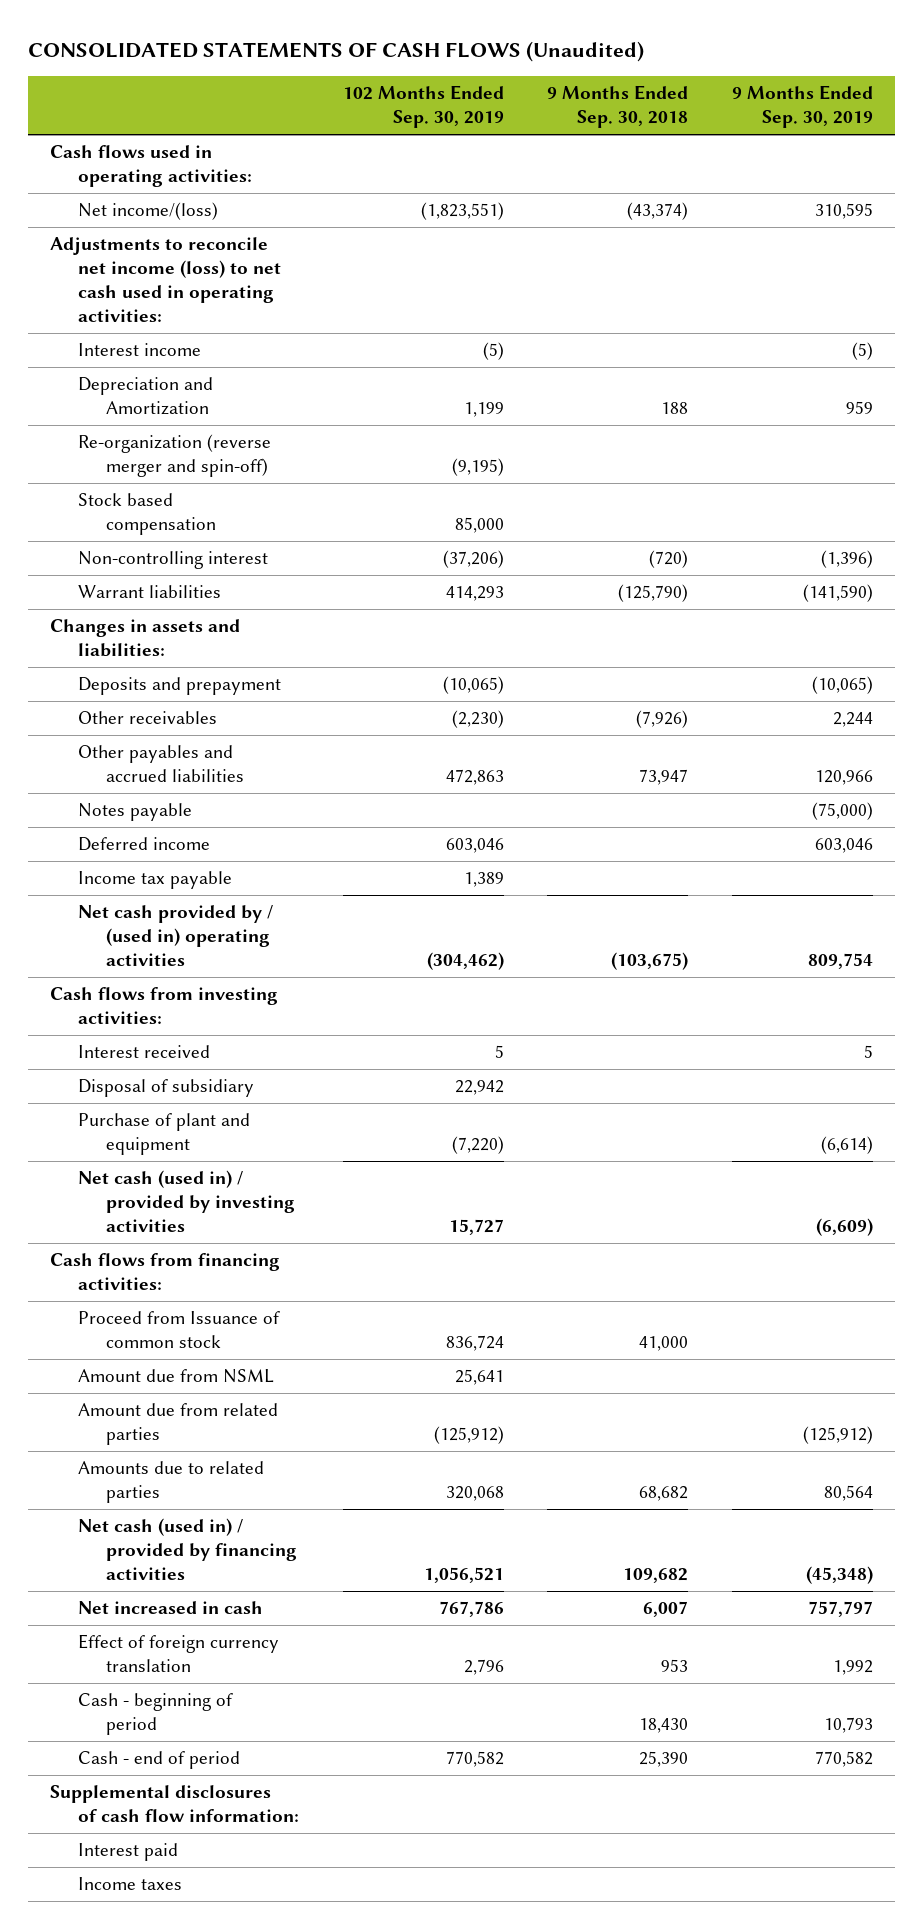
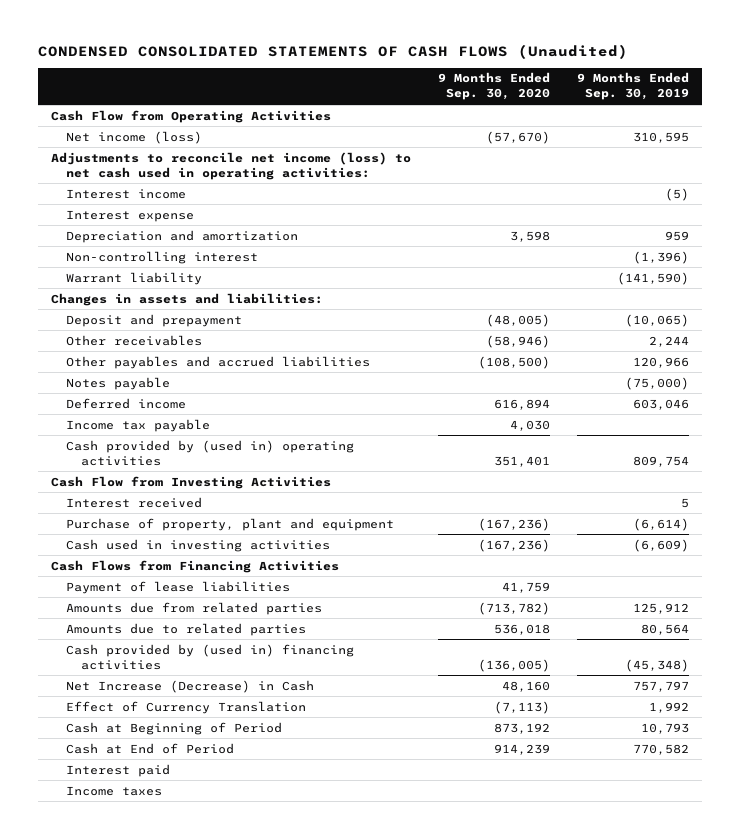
- CONSOLIDATED STATEMENTS OF CASH FLOWS (Unaudited)
+ CONDENSED CONSOLIDATED STATEMENTS OF CASH FLOWS (Unaudited)
- | 102 Months Ended Sep. 30, 2019 | 9 Months Ended Sep. 30, 2018 | 9 Months Ended Sep. 30, 2019
+ | 9 Months Ended Sep. 30, 2020 | 9 Months Ended Sep. 30, 2019
- Cash flows used in operating activities:
- Net income/(loss) | (1,823,551) | (43,374) | 310,595
+ Cash Flow from Operating Activities
+ Net income (loss) | (57,670) | 310,595
- Depreciation and Amortization | 1,199 | 188 | 959
- Re-organization (reverse merger and spin-off) | (9,195) | |
- Stock based compensation | 85,000 | |
+ Interest expense
+ Depreciation and amortization | 3,598 | 959
- Warrant liabilities | 414,293 | (125,790) | (141,590)
+ Warrant liability | | (141,590)
- Deposits and prepayment | (10,065) | | (10,065)
+ Deposit and prepayment | (48,005) | (10,065)
- Net cash provided by / (used in) operating activities | (304,462) | (103,675) | 809,754
- Cash flows from investing activities:
+ Cash provided by (used in) operating activities | 351,401 | 809,754
+ Cash Flow from Investing Activities
- Disposal of subsidiary | 22,942 | |
- Purchase of plant and equipment | (7,220) | | (6,614)
- Net cash (used in) / provided by investing activities | 15,727 | | (6,609)
- Cash flows from financing activities:
- Proceed from Issuance of common stock | 836,724 | 41,000 |
- Amount due from NSML | 25,641 | |
- Amount due from related parties | (125,912) | | (125,912)
+ Purchase of property, plant and equipment | (167,236) | (6,614)
+ Cash used in investing activities | (167,236) | (6,609)
+ Cash Flows from Financing Activities
+ Payment of lease liabilities | 41,759 |
+ Amounts due from related parties | (713,782) | 125,912
- Net cash (used in) / provided by financing activities | 1,056,521 | 109,682 | (45,348)
- Net increased in cash | 767,786 | 6,007 | 757,797
- Effect of foreign currency translation | 2,796 | 953 | 1,992
- Cash - beginning of period | | 18,430 | 10,793
- Cash - end of period | 770,582 | 25,390 | 770,582
- Supplemental disclosures of cash flow information:
+ Cash provided by (used in) financing activities | (136,005) | (45,348)
+ Net Increase (Decrease) in Cash | 48,160 | 757,797
+ Effect of Currency Translation | (7,113) | 1,992
+ Cash at Beginning of Period | 873,192 | 10,793
+ Cash at End of Period | 914,239 | 770,582

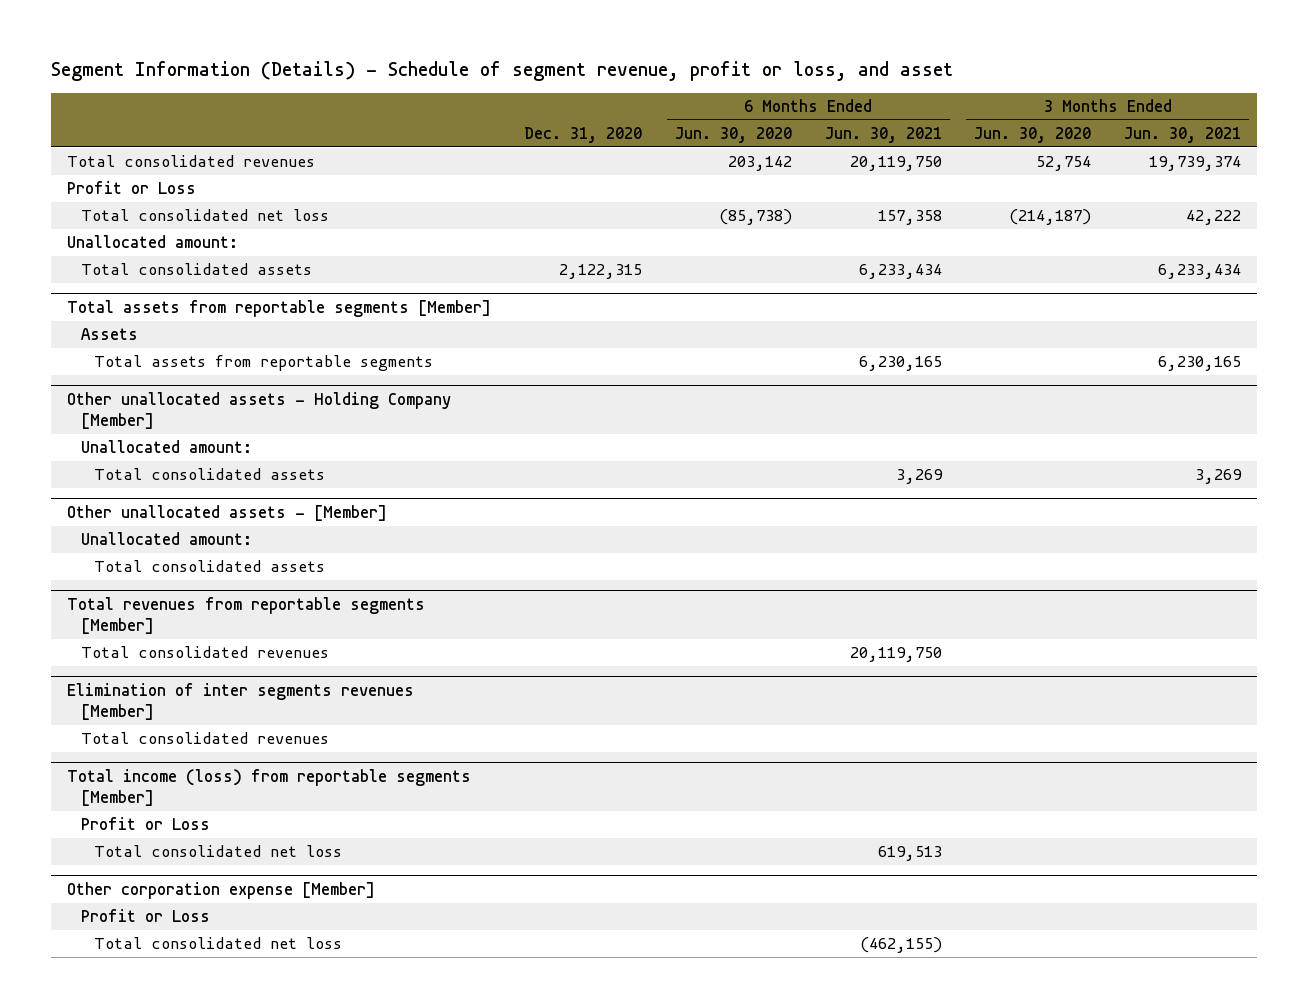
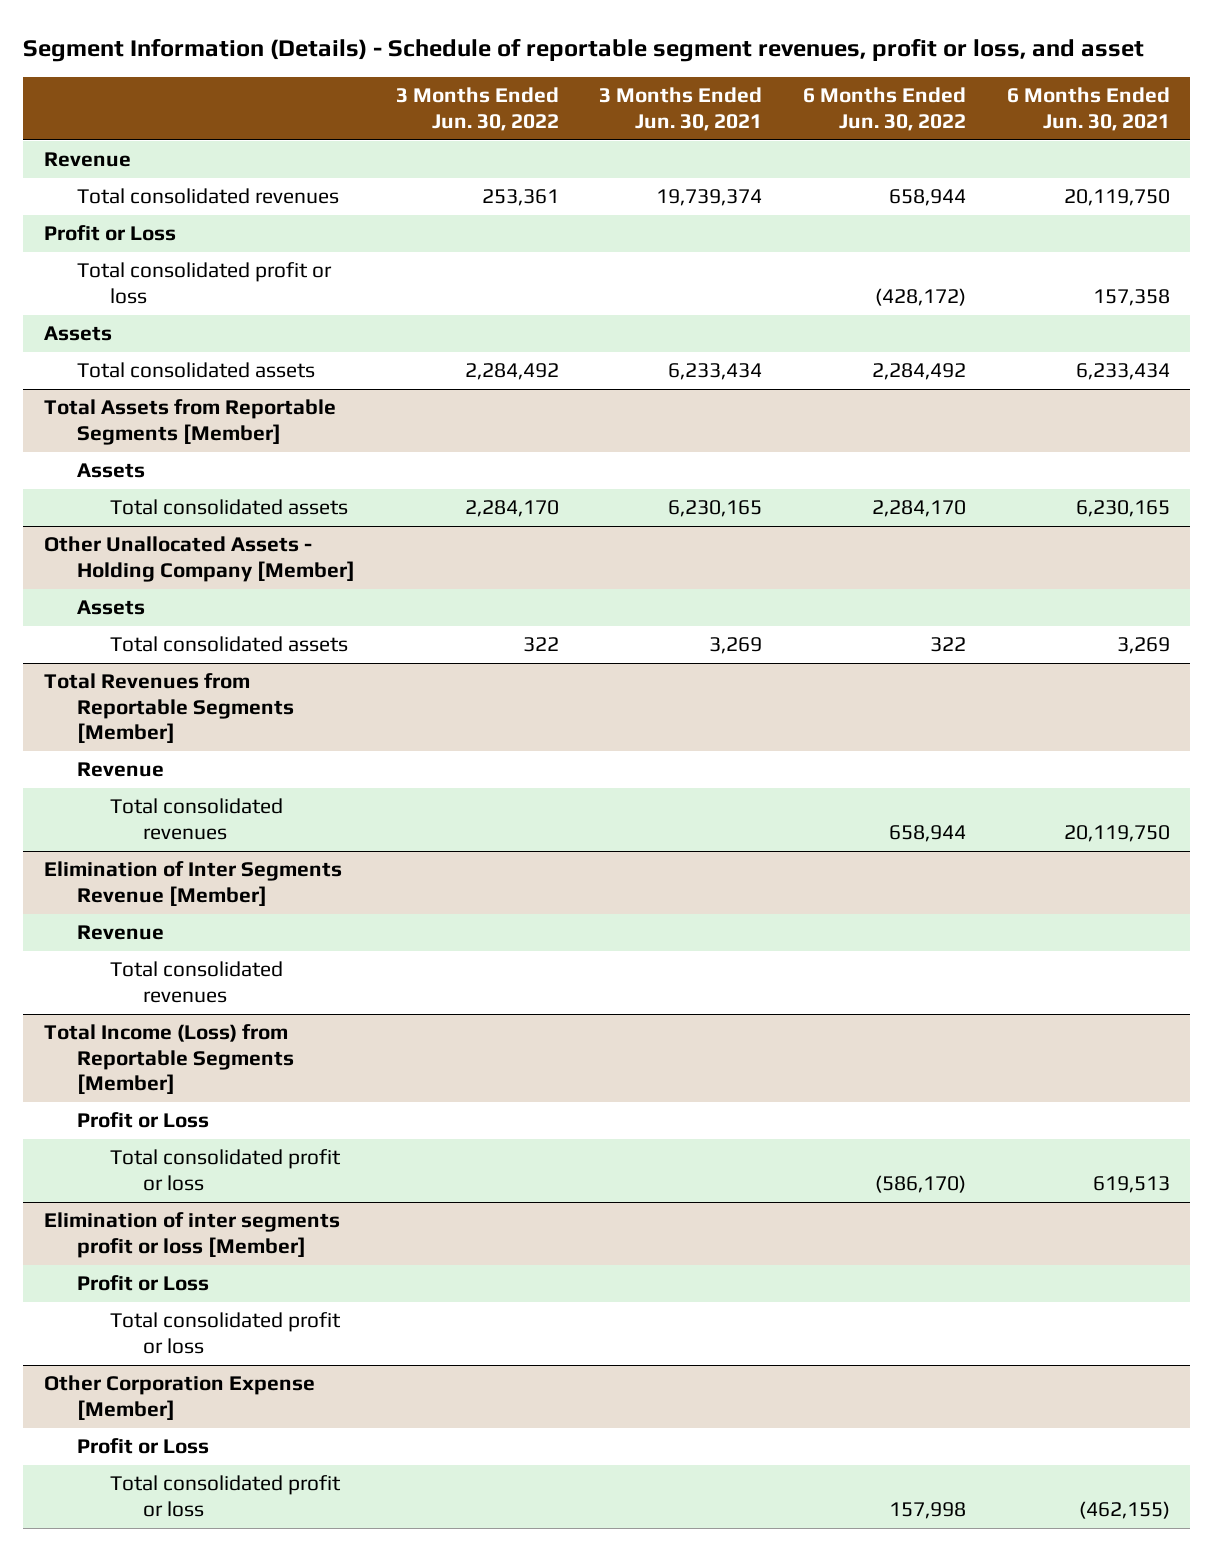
- Segment Information (Details) - Schedule of segment revenue, profit or loss, and asset
+ Segment Information (Details) - Schedule of reportable segment revenues, profit or loss, and asset
- | Dec. 31, 2020 | 6 Months Ended Jun. 30, 2020 | 6 Months Ended Jun. 30, 2021 | 3 Months Ended Jun. 30, 2020 | 3 Months Ended Jun. 30, 2021
+ | 3 Months Ended Jun. 30, 2022 | 3 Months Ended Jun. 30, 2021 | 6 Months Ended Jun. 30, 2022 | 6 Months Ended Jun. 30, 2021
+ Revenue
- Total consolidated net loss | | (85,738) | 157,358 | (214,187) | 42,222
- Unallocated amount:
+ Total consolidated profit or loss | | | (428,172) | 157,358
+ Assets
- Total assets from reportable segments [Member]
+ Total Assets from Reportable Segments [Member]
- Total assets from reportable segments | | | 6,230,165 | | 6,230,165
- Other unallocated assets - Holding Company [Member]
- Unallocated amount:
+ Total consolidated assets | 2,284,170 | 6,230,165 | 2,284,170 | 6,230,165
+ Other Unallocated Assets - Holding Company [Member]
+ Assets
- Other unallocated assets - [Member]
- Unallocated amount:
- Total consolidated assets
- Total revenues from reportable segments [Member]
+ Total Revenues from Reportable Segments [Member]
+ Revenue
- Elimination of inter segments revenues [Member]
+ Elimination of Inter Segments Revenue [Member]
+ Revenue
- Total income (loss) from reportable segments [Member]
+ Total Income (Loss) from Reportable Segments [Member]
- Total consolidated net loss | | | 619,513 | |
- Other corporation expense [Member]
+ Total consolidated profit or loss | | | (586,170) | 619,513
+ Elimination of inter segments profit or loss [Member]
- Total consolidated net loss | | | (462,155) | |
+ Total consolidated profit or loss
+ Other Corporation Expense [Member]
+ Profit or Loss
+ Total consolidated profit or loss | | | 157,998 | (462,155)

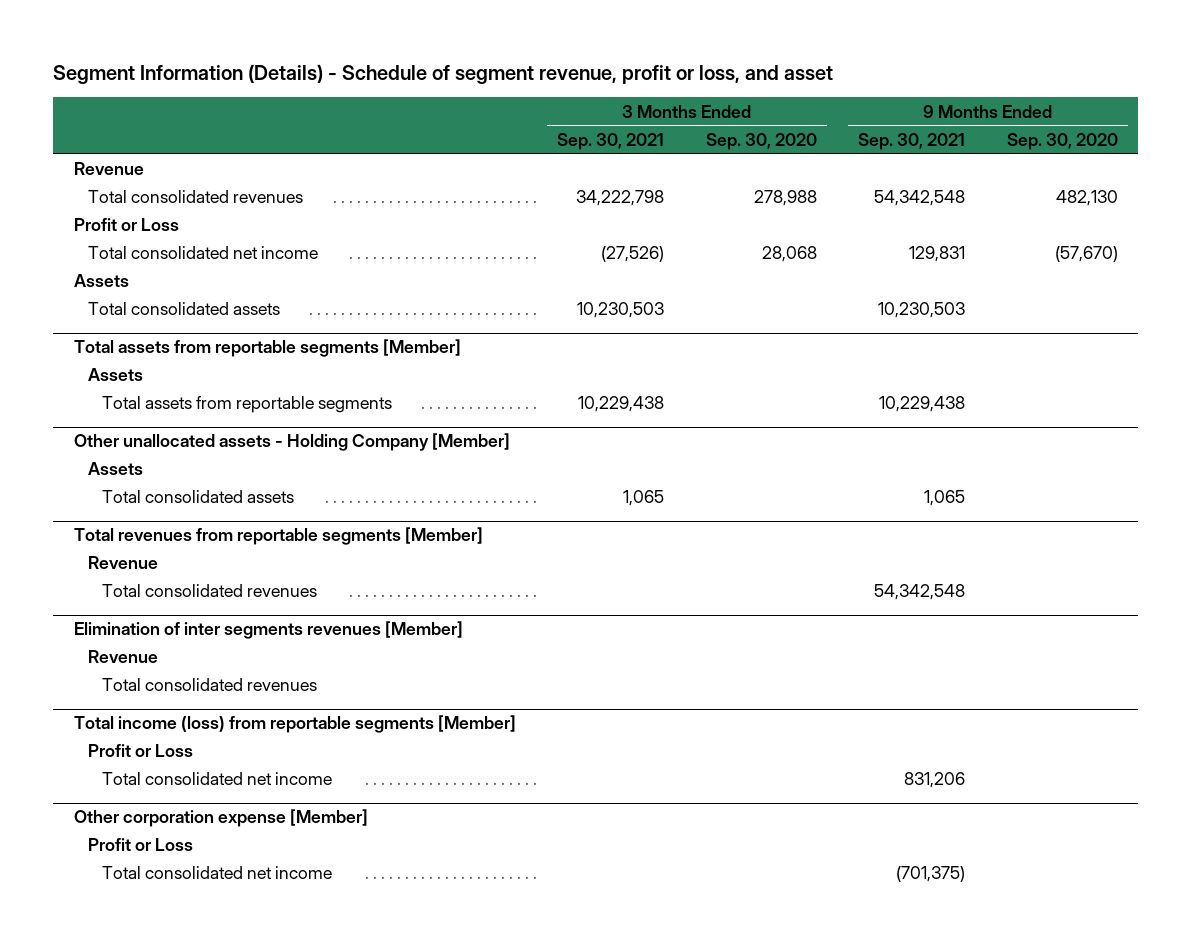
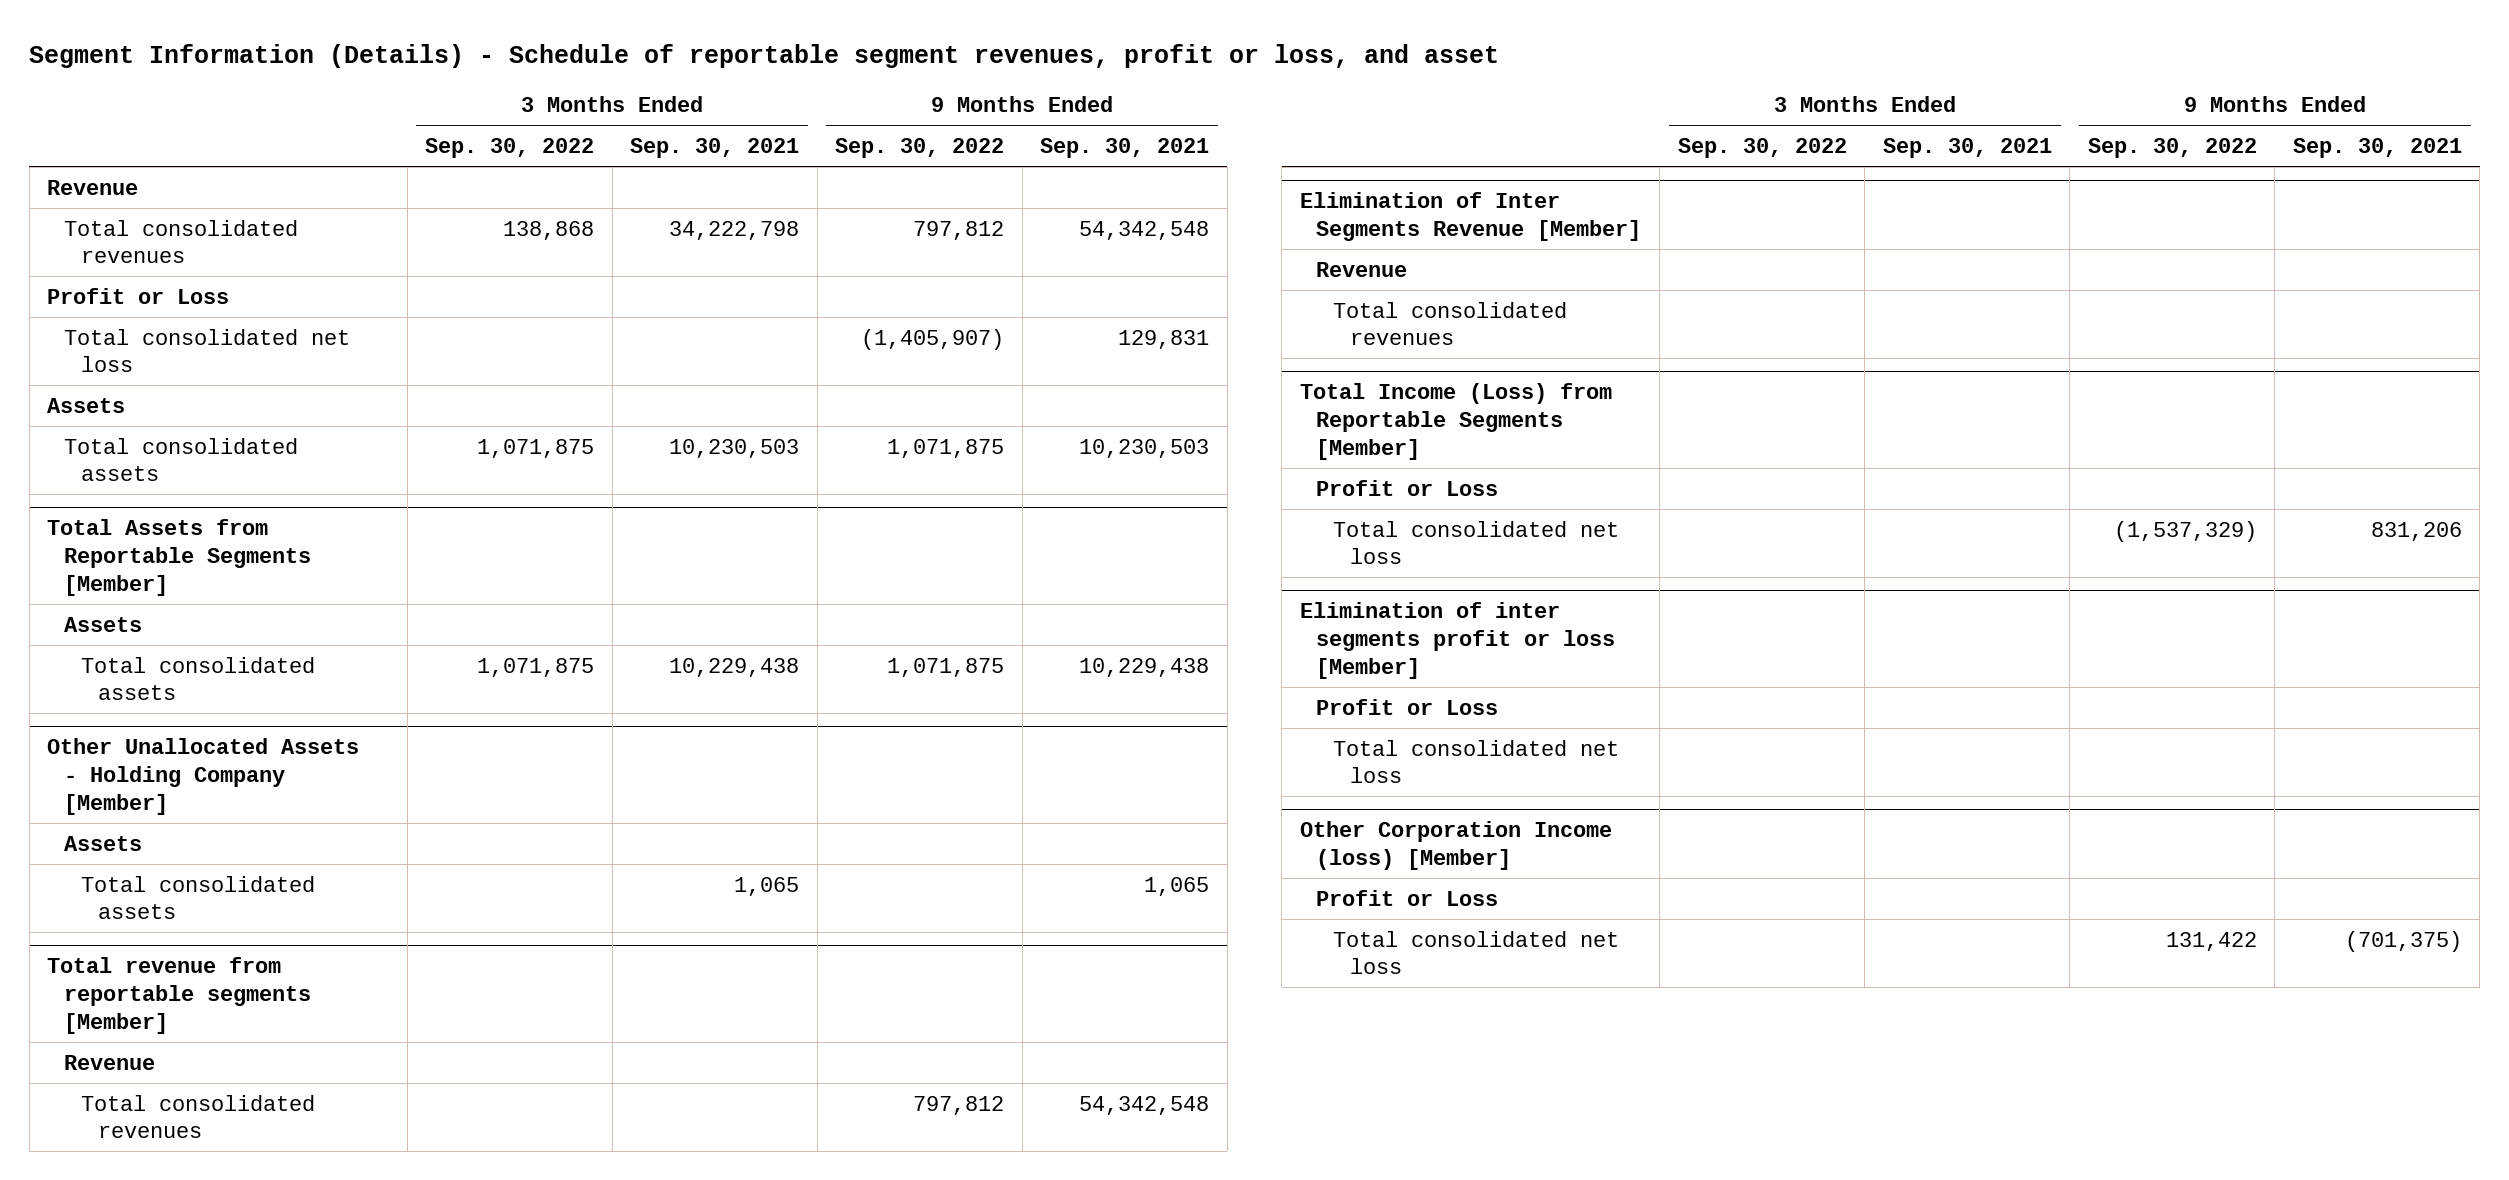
- Segment Information (Details) - Schedule of segment revenue, profit or loss, and asset
+ Segment Information (Details) - Schedule of reportable segment revenues, profit or loss, and asset
- | 3 Months Ended Sep. 30, 2021 | 3 Months Ended Sep. 30, 2020 | 9 Months Ended Sep. 30, 2021 | 9 Months Ended Sep. 30, 2020
+ | 3 Months Ended Sep. 30, 2022 | 3 Months Ended Sep. 30, 2021 | 9 Months Ended Sep. 30, 2022 | 9 Months Ended Sep. 30, 2021
- Total consolidated net income | (27,526) | 28,068 | 129,831 | (57,670)
+ Total consolidated net loss | | | (1,405,907) | 129,831
- Total assets from reportable segments [Member]
+ Total Assets from Reportable Segments [Member]
- Total assets from reportable segments | 10,229,438 | | 10,229,438 |
- Other unallocated assets - Holding Company [Member]
+ Total consolidated assets | 1,071,875 | 10,229,438 | 1,071,875 | 10,229,438
+ Other Unallocated Assets - Holding Company [Member]
- Total revenues from reportable segments [Member]
+ Total revenue from reportable segments [Member]
- Elimination of inter segments revenues [Member]
+ Elimination of Inter Segments Revenue [Member]
- Total income (loss) from reportable segments [Member]
+ Total Income (Loss) from Reportable Segments [Member]
- Total consolidated net income | | | 831,206 |
- Other corporation expense [Member]
+ Total consolidated net loss | | | (1,537,329) | 831,206
+ Elimination of inter segments profit or loss [Member]
- Total consolidated net income | | | (701,375) |
+ Total consolidated net loss
+ Other Corporation Income (loss) [Member]
+ Profit or Loss
+ Total consolidated net loss | | | 131,422 | (701,375)

